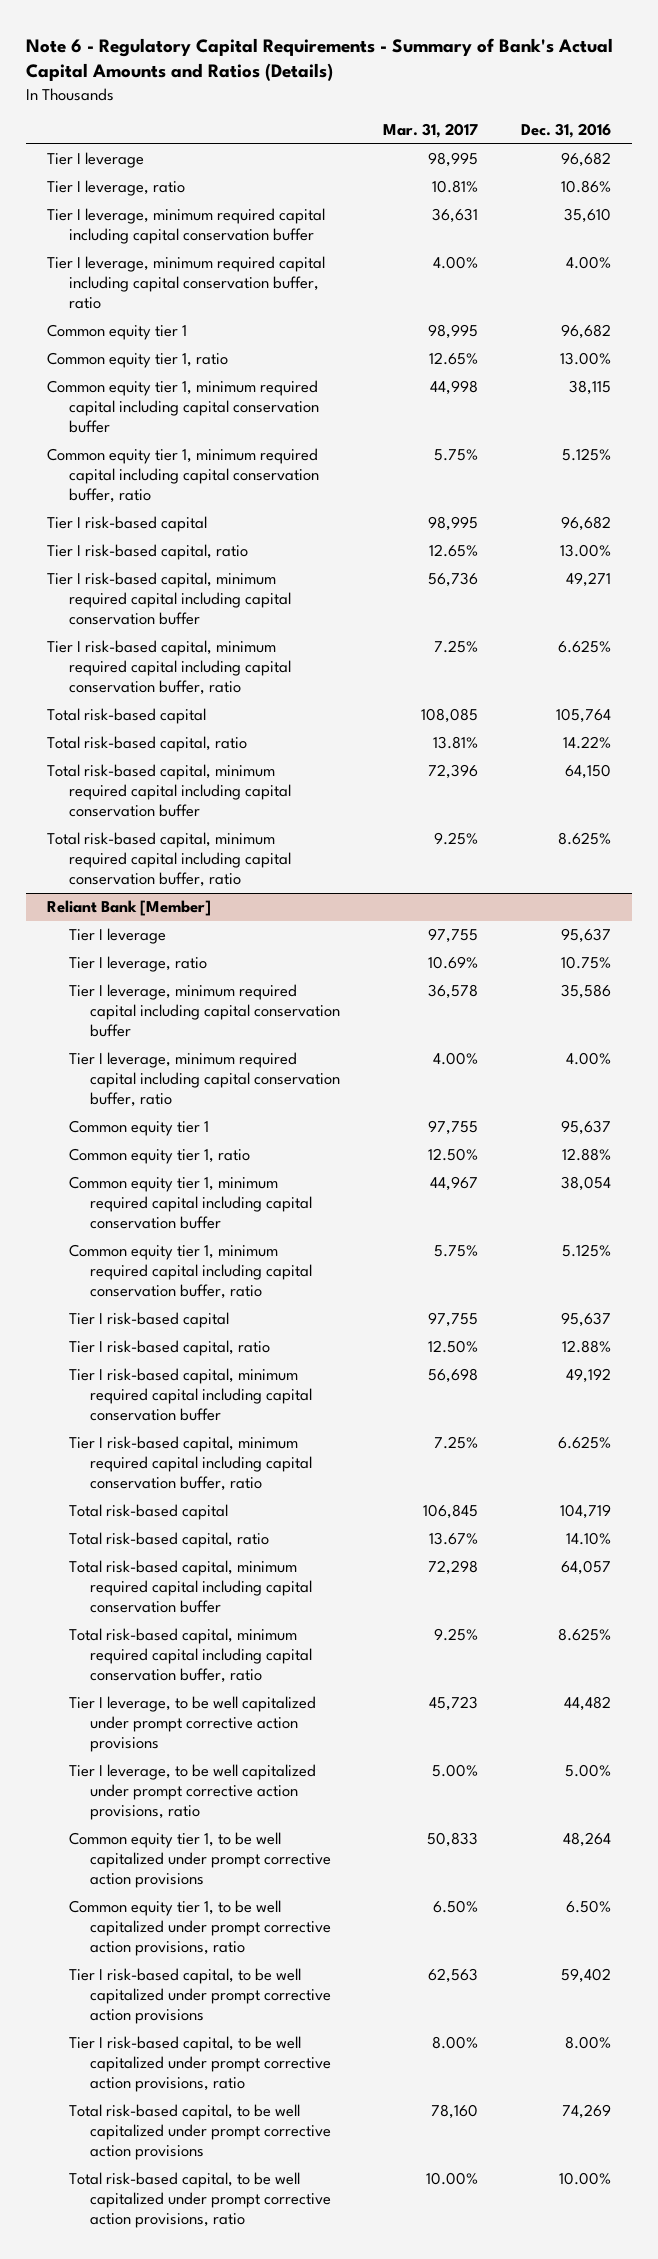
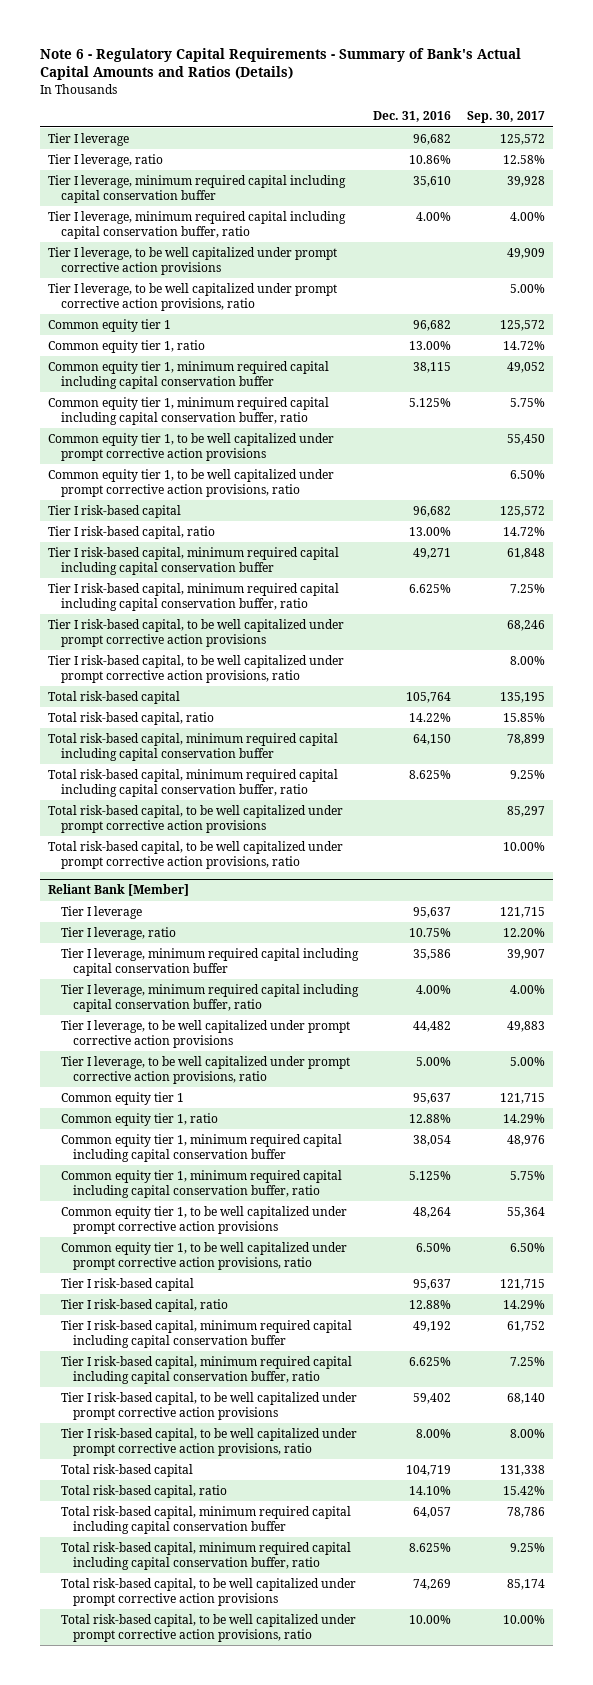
- | Mar. 31, 2017 | Dec. 31, 2016
+ | Dec. 31, 2016 | Sep. 30, 2017
+ Tier I leverage, to be well capitalized under prompt corrective action provisions | | 49,909
+ Tier I leverage, to be well capitalized under prompt corrective action provisions, ratio | | 5.00%
+ Common equity tier 1, to be well capitalized under prompt corrective action provisions | | 55,450
+ Common equity tier 1, to be well capitalized under prompt corrective action provisions, ratio | | 6.50%
+ Tier I risk-based capital, to be well capitalized under prompt corrective action provisions | | 68,246
+ Tier I risk-based capital, to be well capitalized under prompt corrective action provisions, ratio | | 8.00%
+ Total risk-based capital, to be well capitalized under prompt corrective action provisions | | 85,297
+ Total risk-based capital, to be well capitalized under prompt corrective action provisions, ratio | | 10.00%
@ Reliant Bank [Member]
moved up: Tier I leverage, to be well capitalized under prompt corrective action provisions | 44,482 | 49,883
moved up: Tier I leverage, to be well capitalized under prompt corrective action provisions, ratio | 5.00% | 5.00%
moved up: Common equity tier 1, to be well capitalized under prompt corrective action provisions | 48,264 | 55,364
moved up: Common equity tier 1, to be well capitalized under prompt corrective action provisions, ratio | 6.50% | 6.50%
moved up: Tier I risk-based capital, to be well capitalized under prompt corrective action provisions | 59,402 | 68,140
moved up: Tier I risk-based capital, to be well capitalized under prompt corrective action provisions, ratio | 8.00% | 8.00%

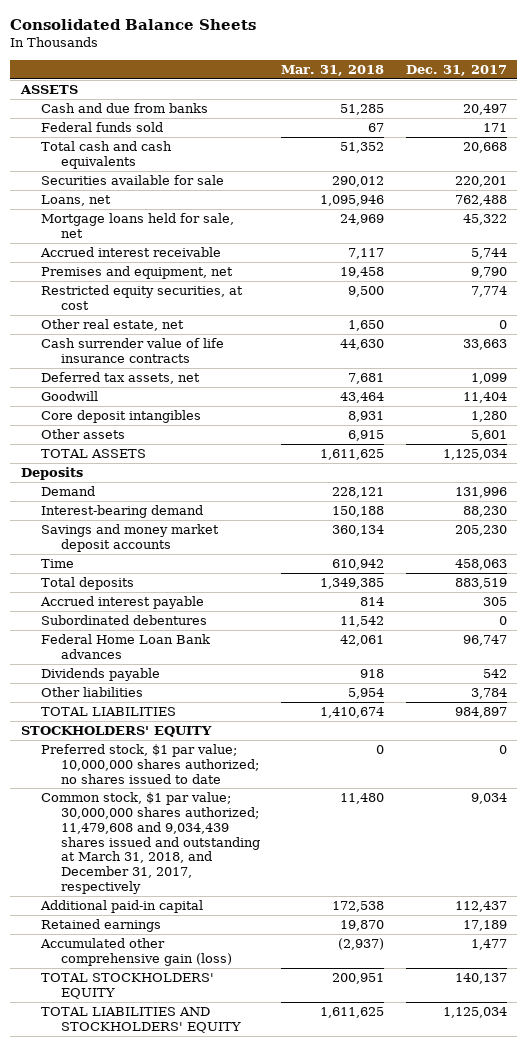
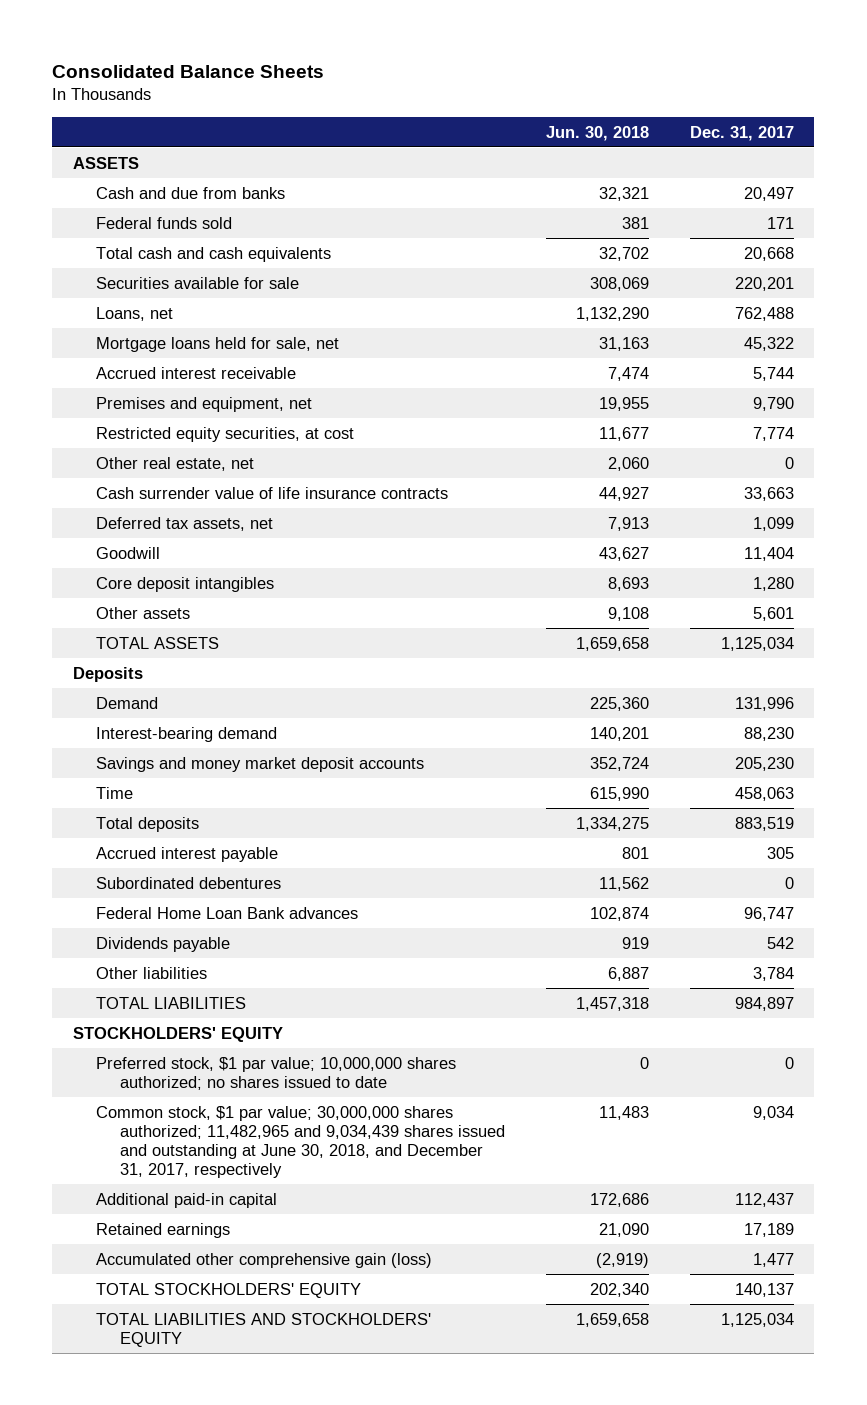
- | Mar. 31, 2018 | Dec. 31, 2017
+ | Jun. 30, 2018 | Dec. 31, 2017
- Common stock, $1 par value; 30,000,000 shares authorized; 11,479,608 and 9,034,439 shares issued and outstanding at March 31, 2018, and December 31, 2017, respectively | 11,480 | 9,034
+ Common stock, $1 par value; 30,000,000 shares authorized; 11,482,965 and 9,034,439 shares issued and outstanding at June 30, 2018, and December 31, 2017, respectively | 11,483 | 9,034

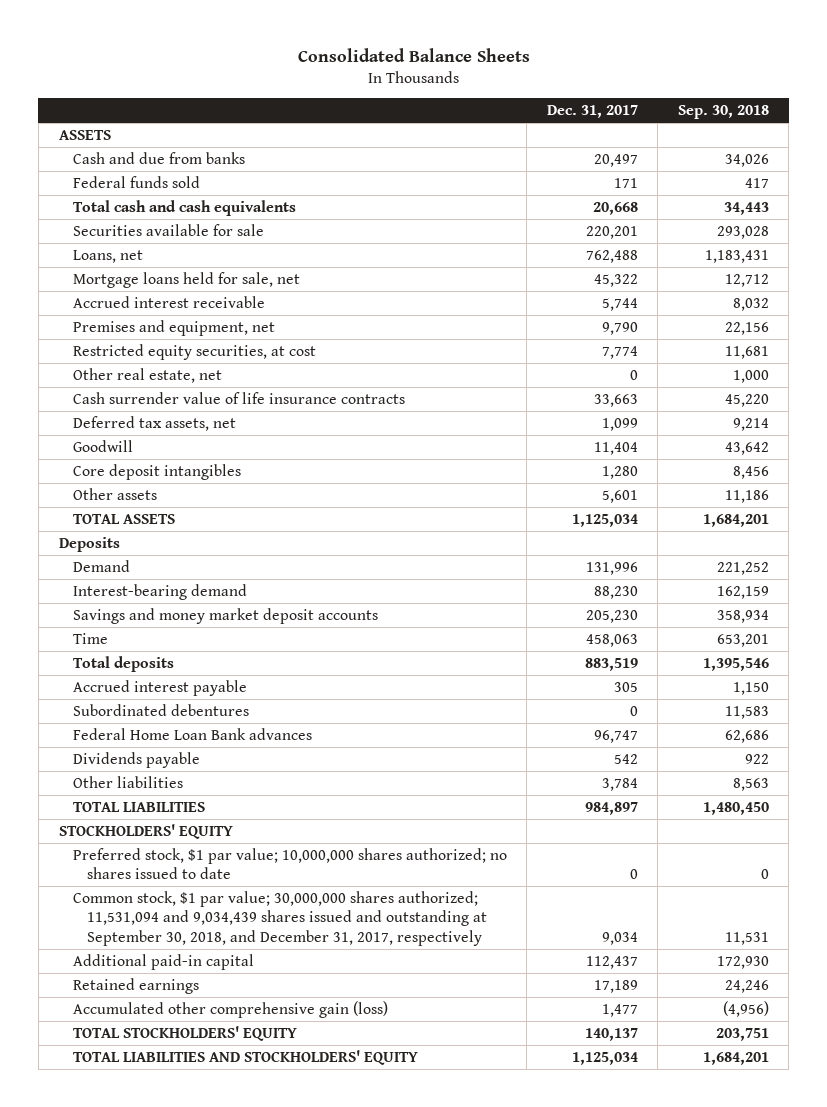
- | Jun. 30, 2018 | Dec. 31, 2017
+ | Dec. 31, 2017 | Sep. 30, 2018
- Common stock, $1 par value; 30,000,000 shares authorized; 11,482,965 and 9,034,439 shares issued and outstanding at June 30, 2018, and December 31, 2017, respectively | 11,483 | 9,034
+ Common stock, $1 par value; 30,000,000 shares authorized; 11,531,094 and 9,034,439 shares issued and outstanding at September 30, 2018, and December 31, 2017, respectively | 9,034 | 11,531

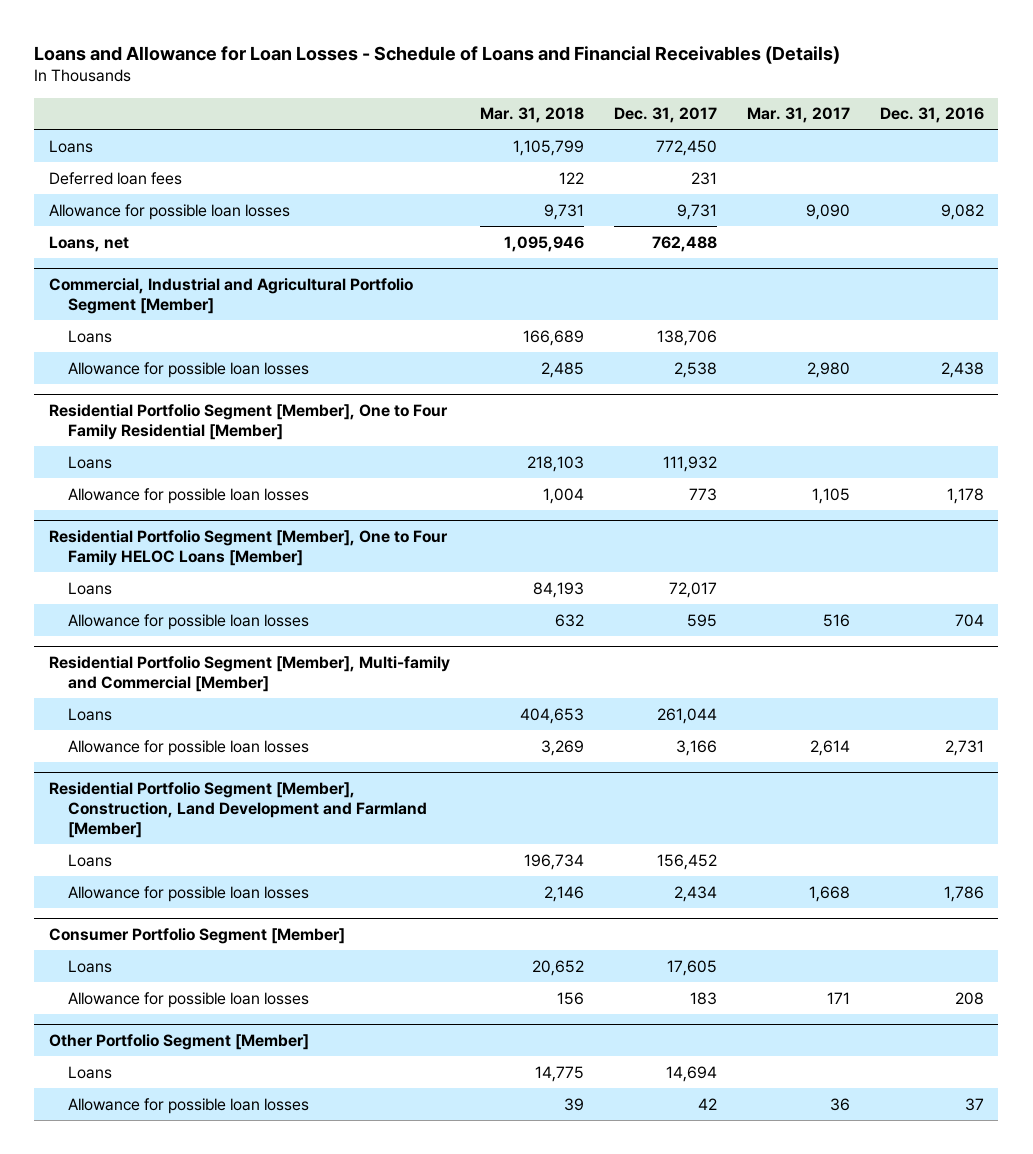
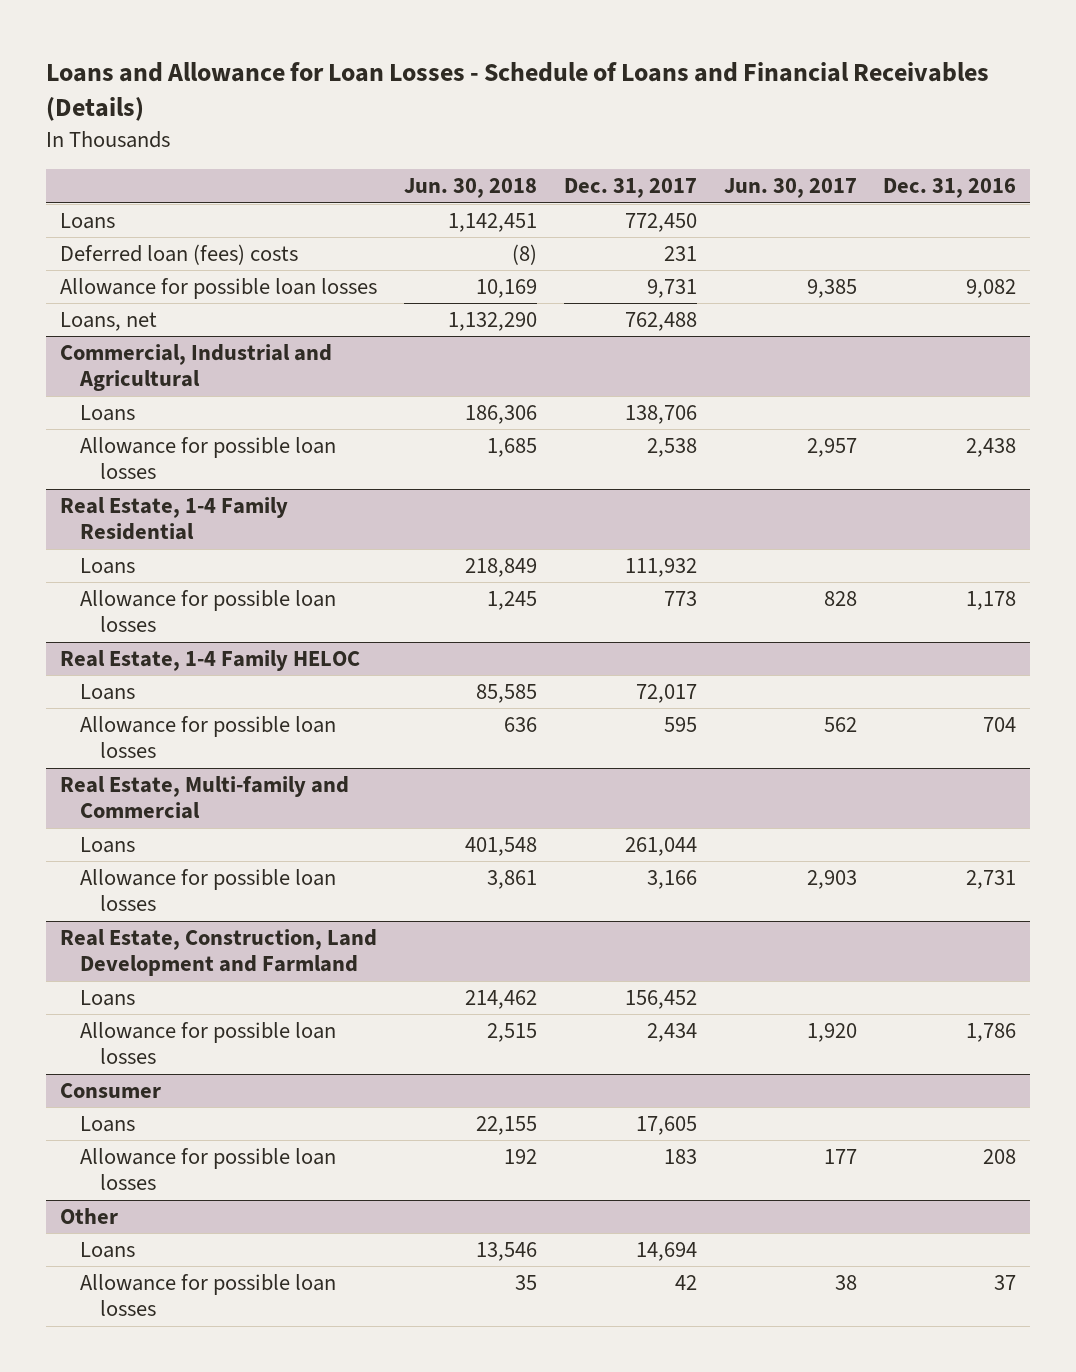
- | Mar. 31, 2018 | Dec. 31, 2017 | Mar. 31, 2017 | Dec. 31, 2016
+ | Jun. 30, 2018 | Dec. 31, 2017 | Jun. 30, 2017 | Dec. 31, 2016
- Deferred loan fees | 122 | 231 | |
+ Deferred loan (fees) costs | (8) | 231 | |
- Commercial, Industrial and Agricultural Portfolio Segment [Member]
+ Commercial, Industrial and Agricultural
- Residential Portfolio Segment [Member], One to Four Family Residential [Member]
+ Real Estate, 1-4 Family Residential
- Residential Portfolio Segment [Member], One to Four Family HELOC Loans [Member]
+ Real Estate, 1-4 Family HELOC
- Residential Portfolio Segment [Member], Multi-family and Commercial [Member]
+ Real Estate, Multi-family and Commercial
- Residential Portfolio Segment [Member], Construction, Land Development and Farmland [Member]
+ Real Estate, Construction, Land Development and Farmland
- Consumer Portfolio Segment [Member]
+ Consumer
- Other Portfolio Segment [Member]
+ Other

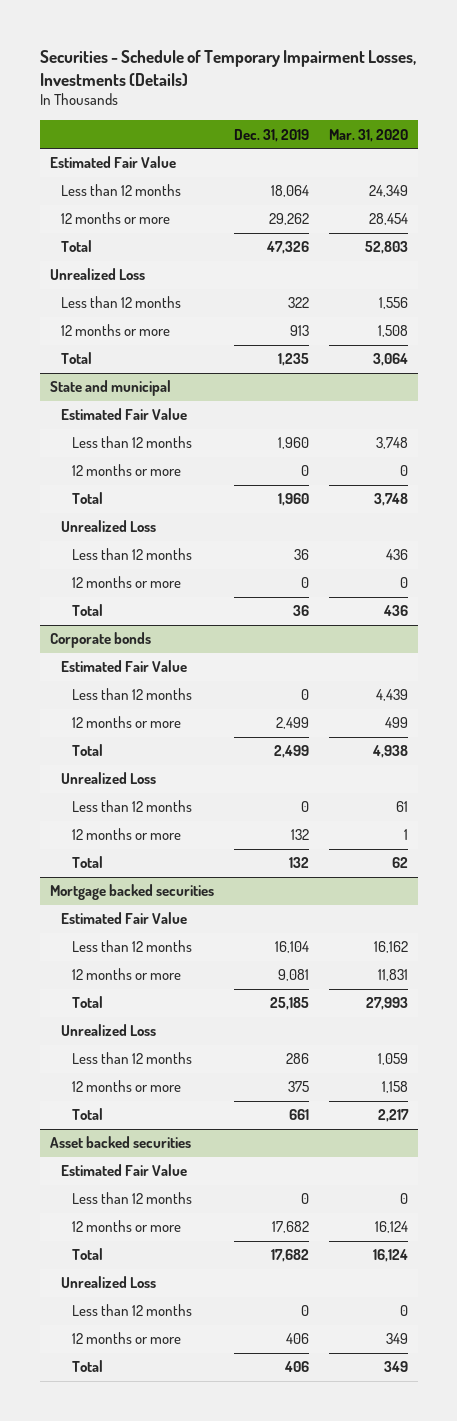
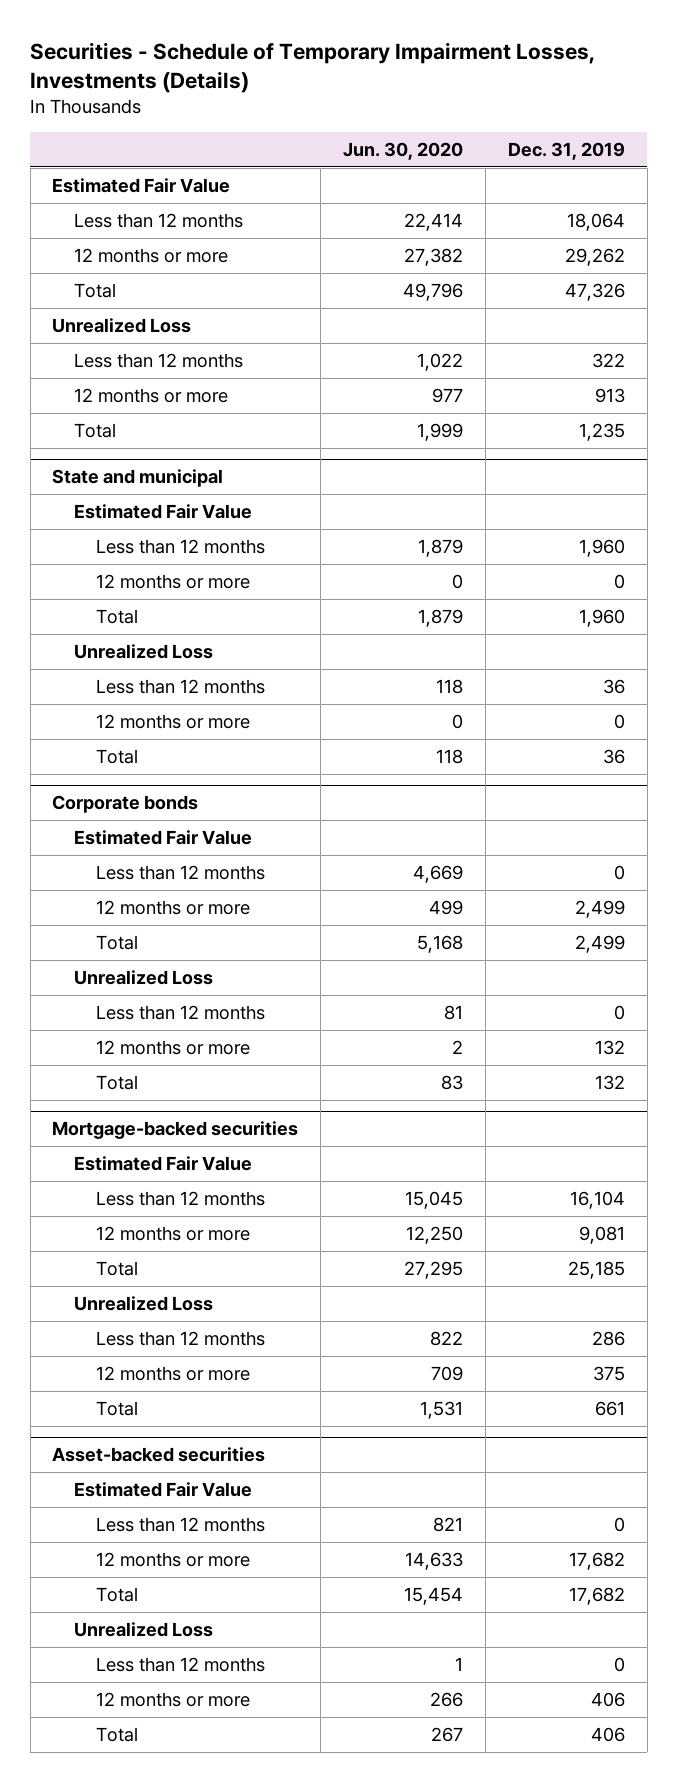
- | Dec. 31, 2019 | Mar. 31, 2020
+ | Jun. 30, 2020 | Dec. 31, 2019
- Mortgage backed securities
+ Mortgage-backed securities
- Asset backed securities
+ Asset-backed securities

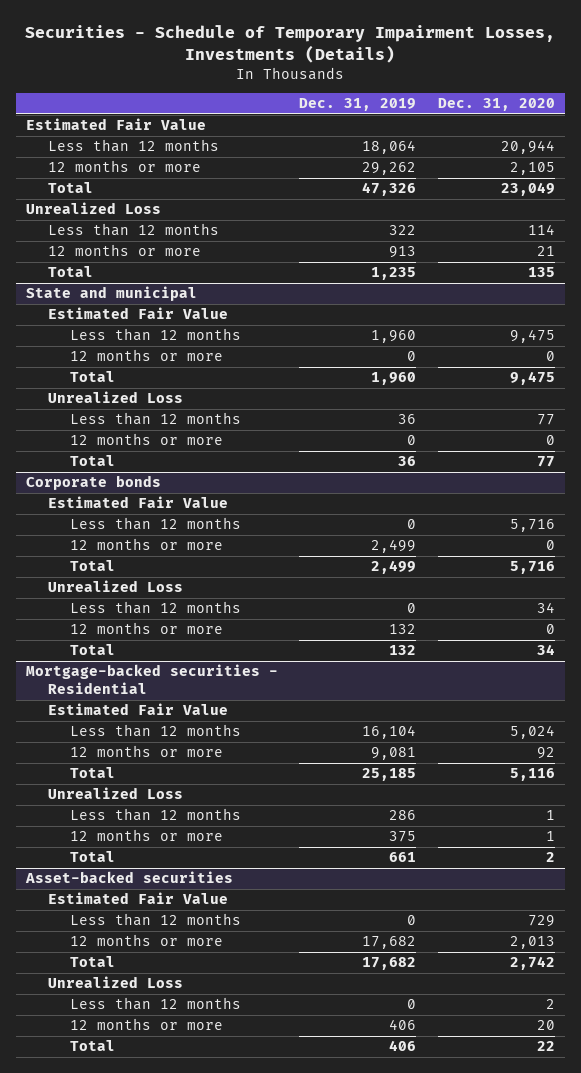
- | Jun. 30, 2020 | Dec. 31, 2019
+ | Dec. 31, 2019 | Dec. 31, 2020
- Mortgage-backed securities
+ Mortgage-backed securities - Residential

